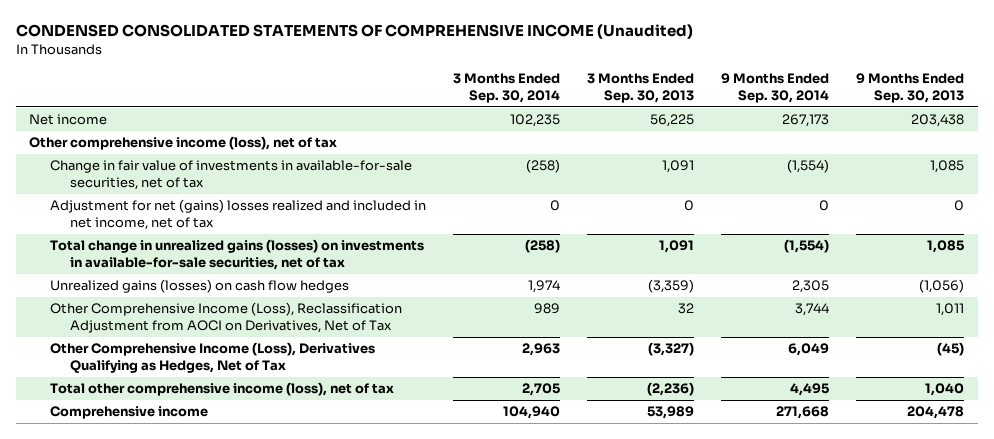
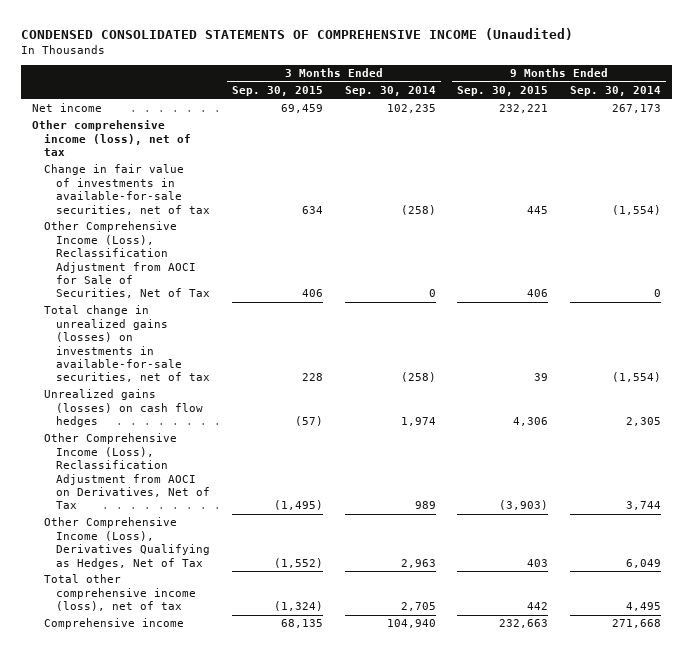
- | 3 Months Ended Sep. 30, 2014 | 3 Months Ended Sep. 30, 2013 | 9 Months Ended Sep. 30, 2014 | 9 Months Ended Sep. 30, 2013
+ | 3 Months Ended Sep. 30, 2015 | 3 Months Ended Sep. 30, 2014 | 9 Months Ended Sep. 30, 2015 | 9 Months Ended Sep. 30, 2014
- Adjustment for net (gains) losses realized and included in net income, net of tax | 0 | 0 | 0 | 0
+ Other Comprehensive Income (Loss), Reclassification Adjustment from AOCI for Sale of Securities, Net of Tax | 406 | 0 | 406 | 0

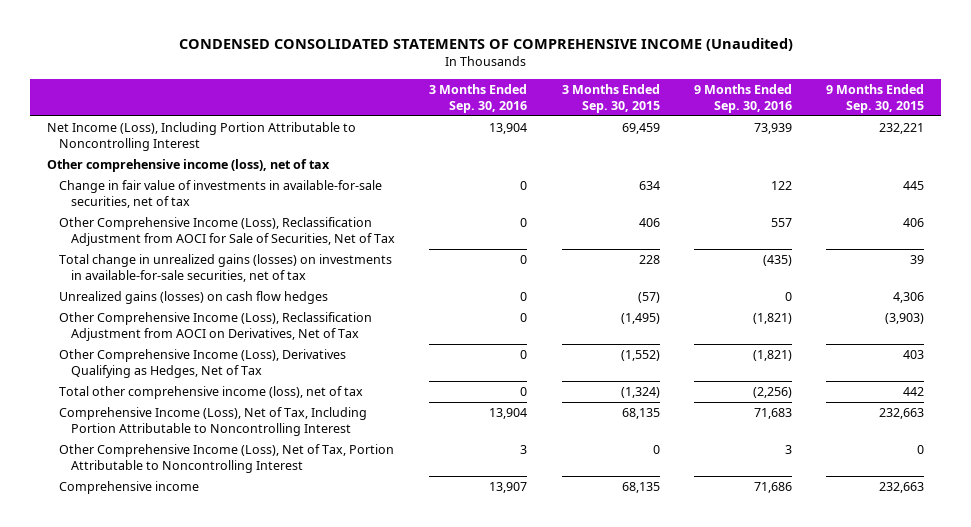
- | 3 Months Ended Sep. 30, 2015 | 3 Months Ended Sep. 30, 2014 | 9 Months Ended Sep. 30, 2015 | 9 Months Ended Sep. 30, 2014
+ | 3 Months Ended Sep. 30, 2016 | 3 Months Ended Sep. 30, 2015 | 9 Months Ended Sep. 30, 2016 | 9 Months Ended Sep. 30, 2015
- Net income | 69,459 | 102,235 | 232,221 | 267,173
+ Net Income (Loss), Including Portion Attributable to Noncontrolling Interest | 13,904 | 69,459 | 73,939 | 232,221
+ Comprehensive Income (Loss), Net of Tax, Including Portion Attributable to Noncontrolling Interest | 13,904 | 68,135 | 71,683 | 232,663
+ Other Comprehensive Income (Loss), Net of Tax, Portion Attributable to Noncontrolling Interest | 3 | 0 | 3 | 0

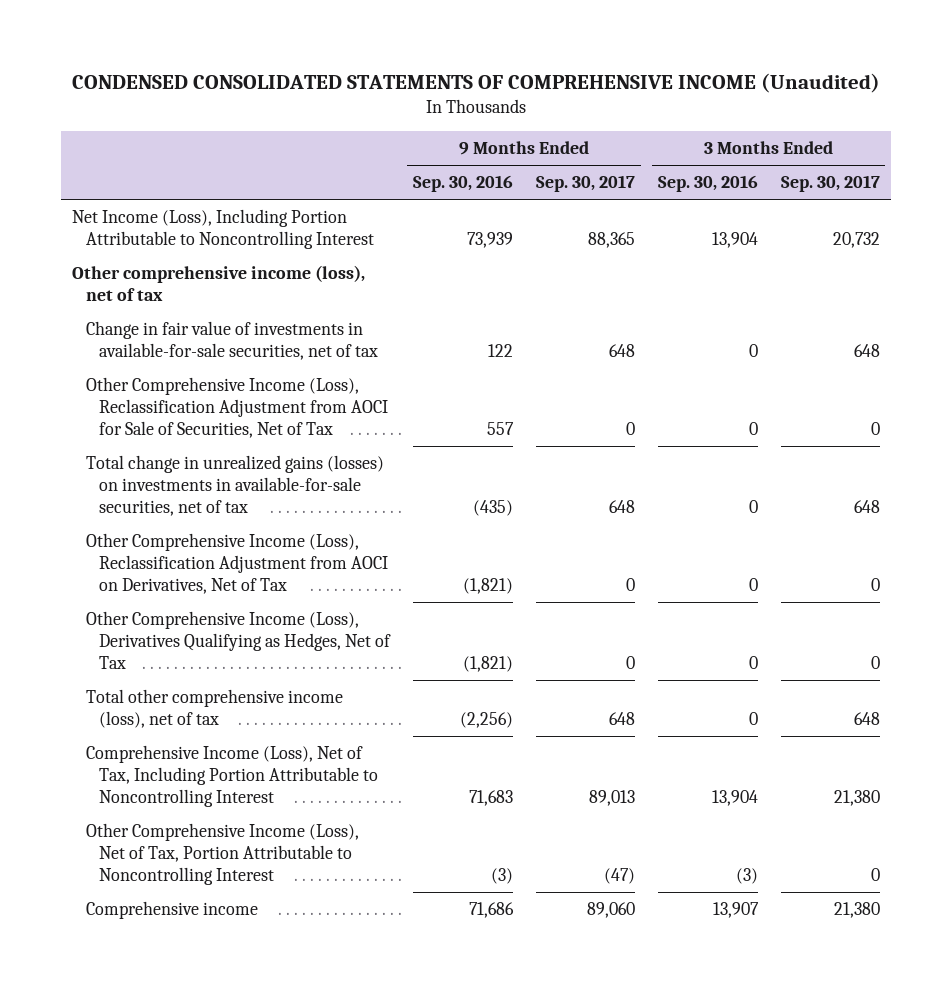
- | 3 Months Ended Sep. 30, 2016 | 3 Months Ended Sep. 30, 2015 | 9 Months Ended Sep. 30, 2016 | 9 Months Ended Sep. 30, 2015
+ | 9 Months Ended Sep. 30, 2016 | 9 Months Ended Sep. 30, 2017 | 3 Months Ended Sep. 30, 2016 | 3 Months Ended Sep. 30, 2017
- Unrealized gains (losses) on cash flow hedges | 0 | (57) | 0 | 4,306
- Other Comprehensive Income (Loss), Net of Tax, Portion Attributable to Noncontrolling Interest | 3 | 0 | 3 | 0
+ Other Comprehensive Income (Loss), Net of Tax, Portion Attributable to Noncontrolling Interest | (3) | (47) | (3) | 0

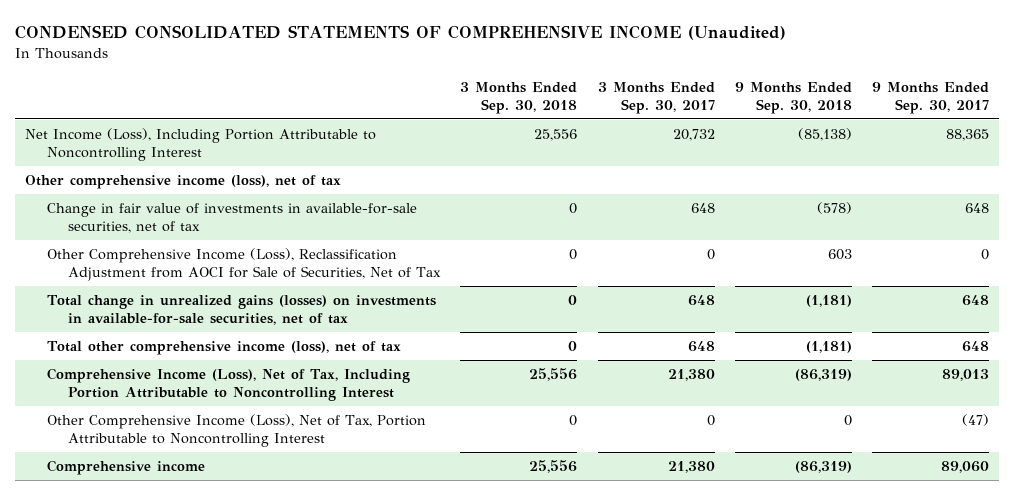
- | 9 Months Ended Sep. 30, 2016 | 9 Months Ended Sep. 30, 2017 | 3 Months Ended Sep. 30, 2016 | 3 Months Ended Sep. 30, 2017
+ | 3 Months Ended Sep. 30, 2018 | 3 Months Ended Sep. 30, 2017 | 9 Months Ended Sep. 30, 2018 | 9 Months Ended Sep. 30, 2017
- Other Comprehensive Income (Loss), Reclassification Adjustment from AOCI on Derivatives, Net of Tax | (1,821) | 0 | 0 | 0
- Other Comprehensive Income (Loss), Derivatives Qualifying as Hedges, Net of Tax | (1,821) | 0 | 0 | 0

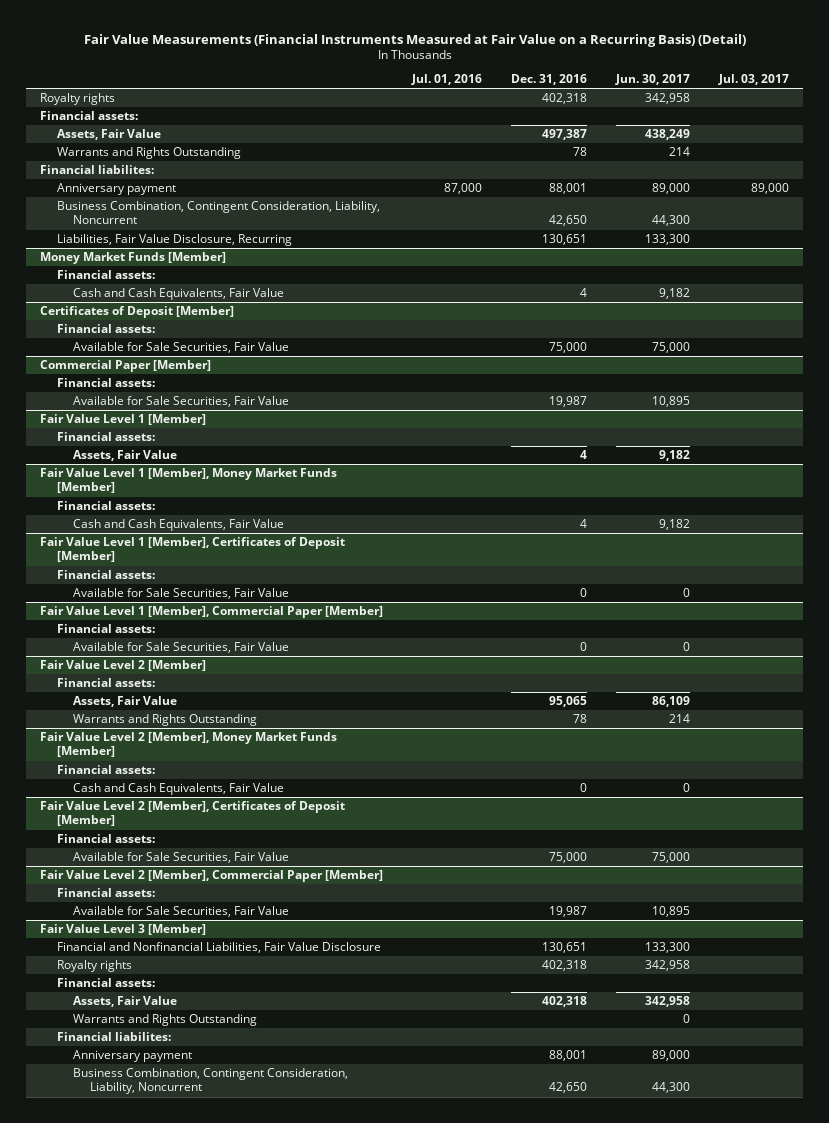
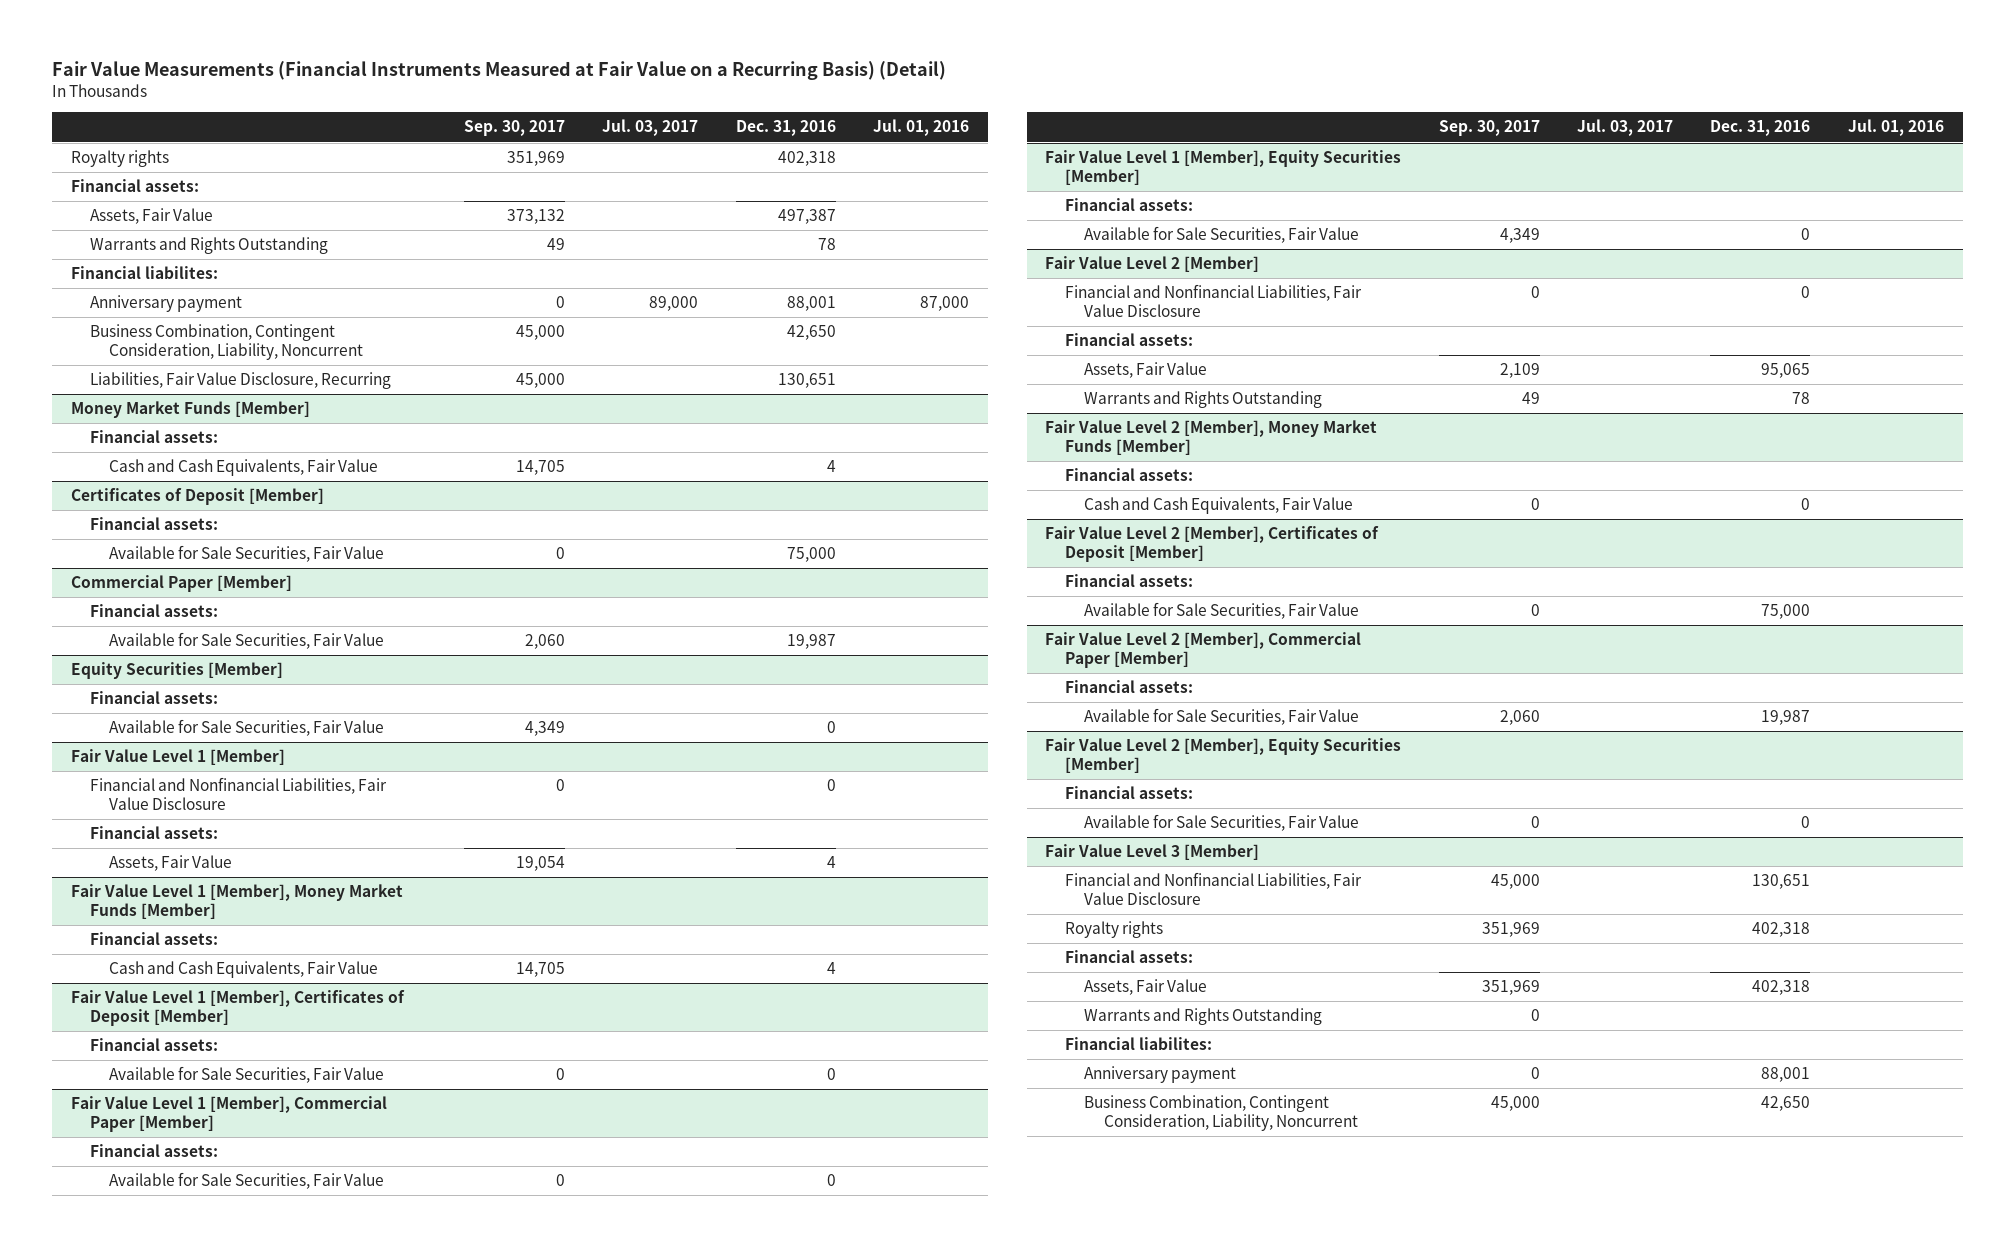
- | Jul. 01, 2016 | Dec. 31, 2016 | Jun. 30, 2017 | Jul. 03, 2017
+ | Sep. 30, 2017 | Jul. 03, 2017 | Dec. 31, 2016 | Jul. 01, 2016
+ Equity Securities [Member]
+ Financial assets:
+ Available for Sale Securities, Fair Value | 4,349 | | 0 |
@ Fair Value Level 1 [Member]
+ Financial and Nonfinancial Liabilities, Fair Value Disclosure | 0 | | 0 |
+ Fair Value Level 1 [Member], Equity Securities [Member]
+ Financial assets:
+ Available for Sale Securities, Fair Value | 4,349 | | 0 |
@ Fair Value Level 2 [Member]
+ Financial and Nonfinancial Liabilities, Fair Value Disclosure | 0 | | 0 |
+ Fair Value Level 2 [Member], Equity Securities [Member]
+ Financial assets:
+ Available for Sale Securities, Fair Value | 0 | | 0 |

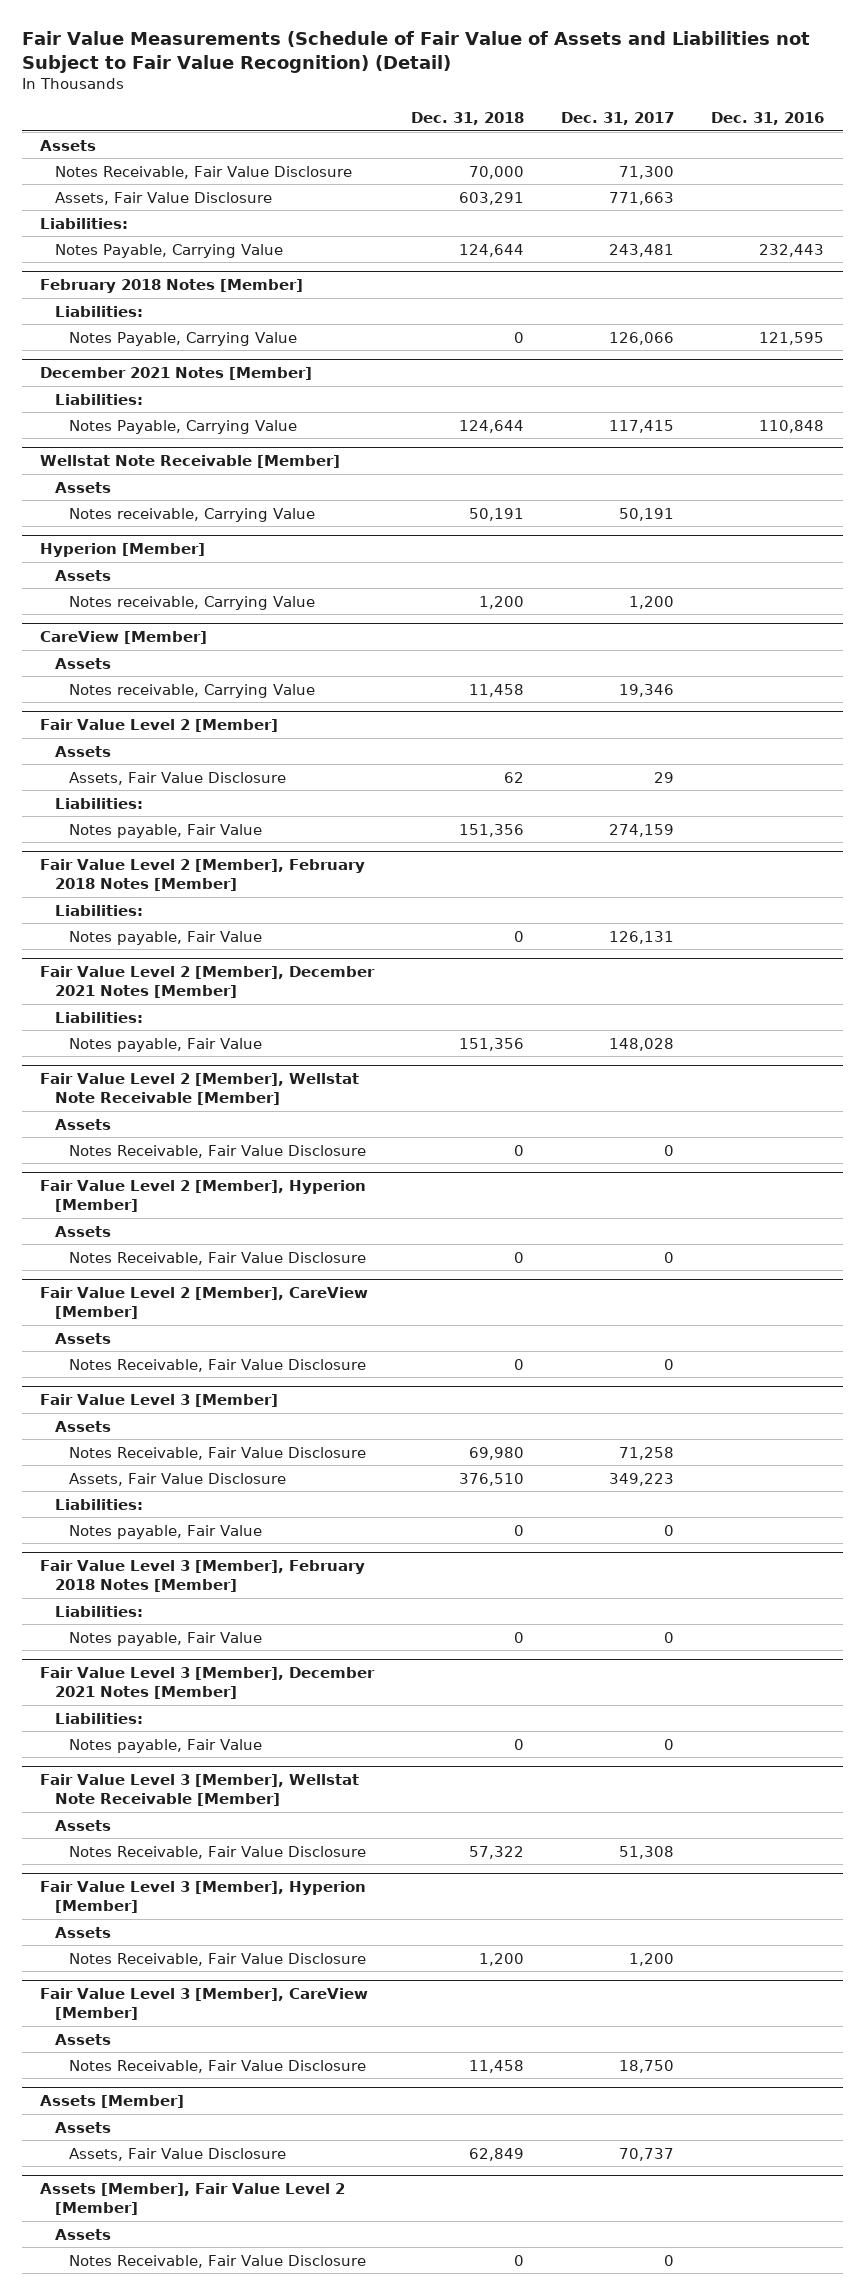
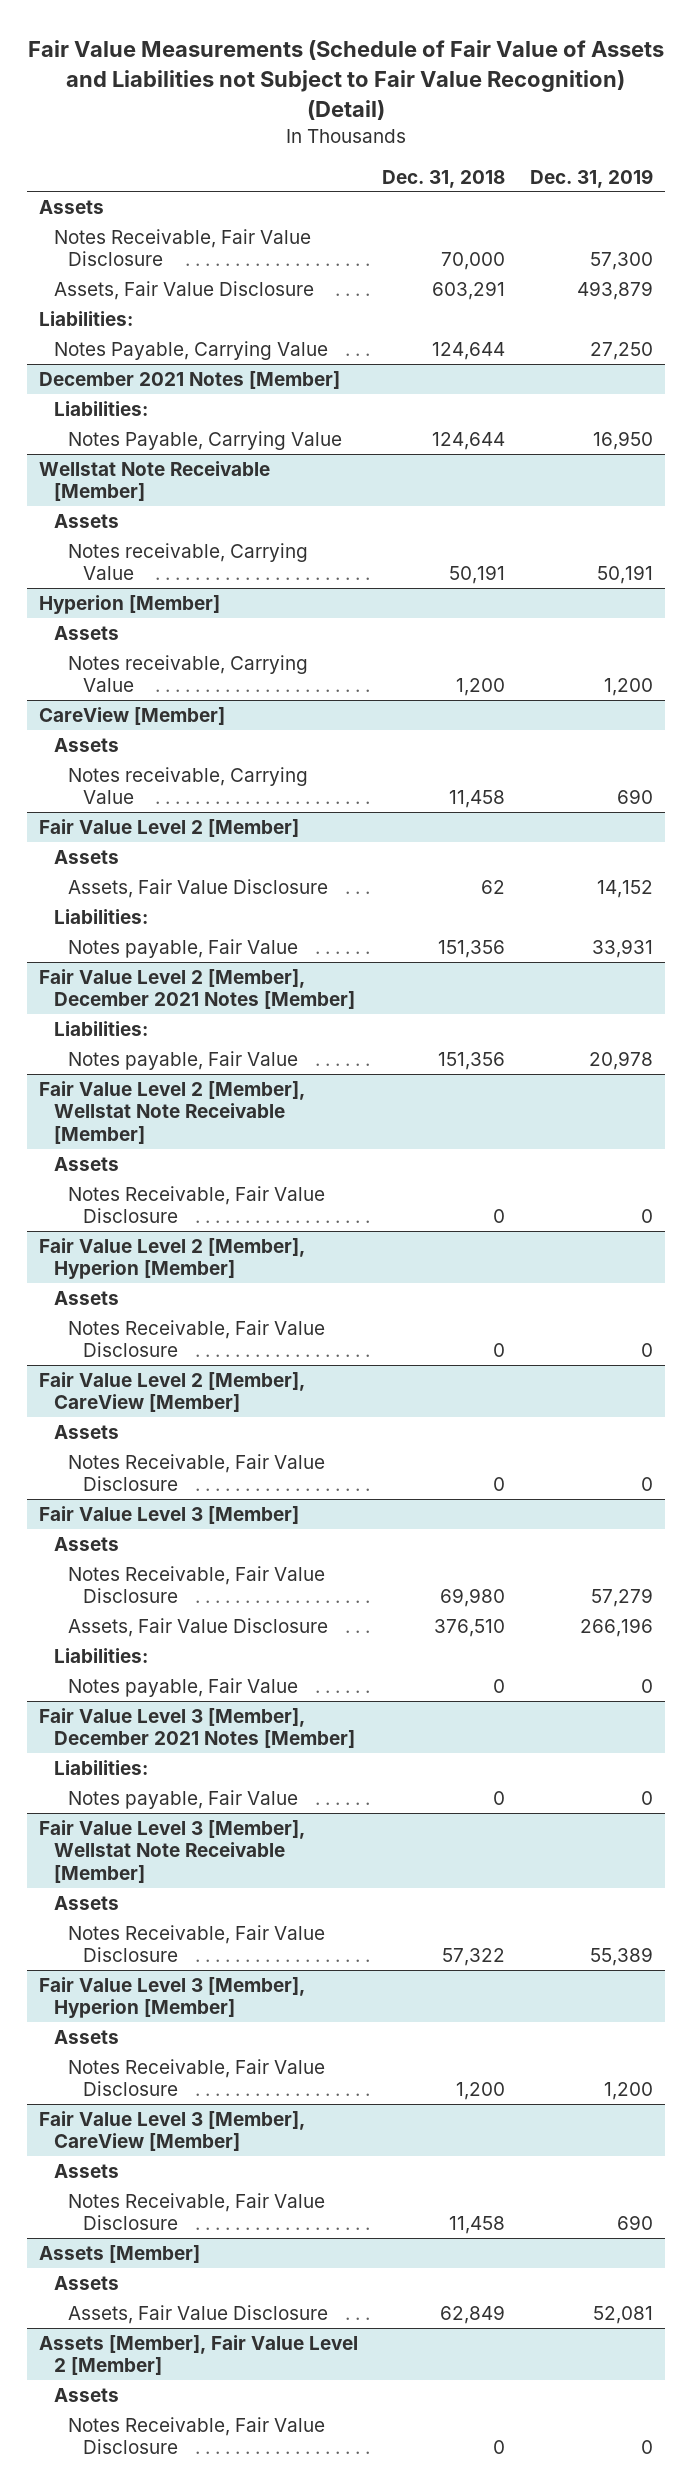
- | Dec. 31, 2018 | Dec. 31, 2017 | Dec. 31, 2016
+ | Dec. 31, 2018 | Dec. 31, 2019
- February 2018 Notes [Member]
- Liabilities:
- Notes Payable, Carrying Value | 0 | 126,066 | 121,595
- Fair Value Level 2 [Member], February 2018 Notes [Member]
- Liabilities:
- Notes payable, Fair Value | 0 | 126,131 |
- Fair Value Level 3 [Member], February 2018 Notes [Member]
- Liabilities:
- Notes payable, Fair Value | 0 | 0 |

